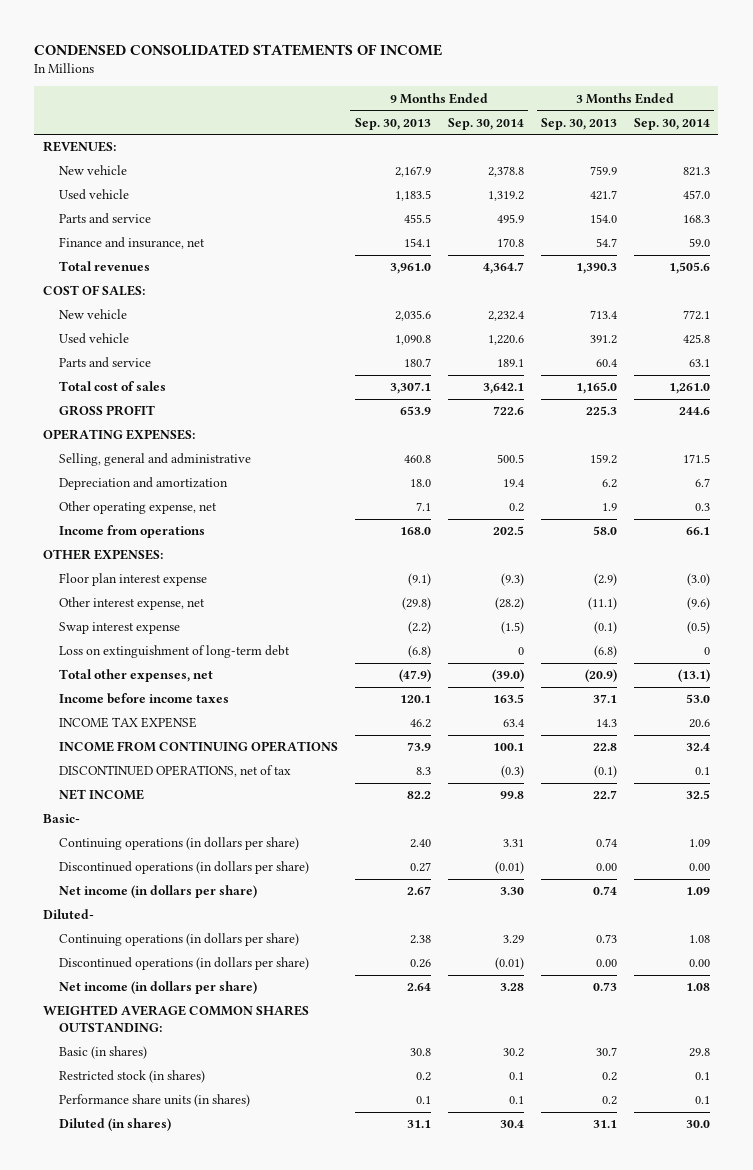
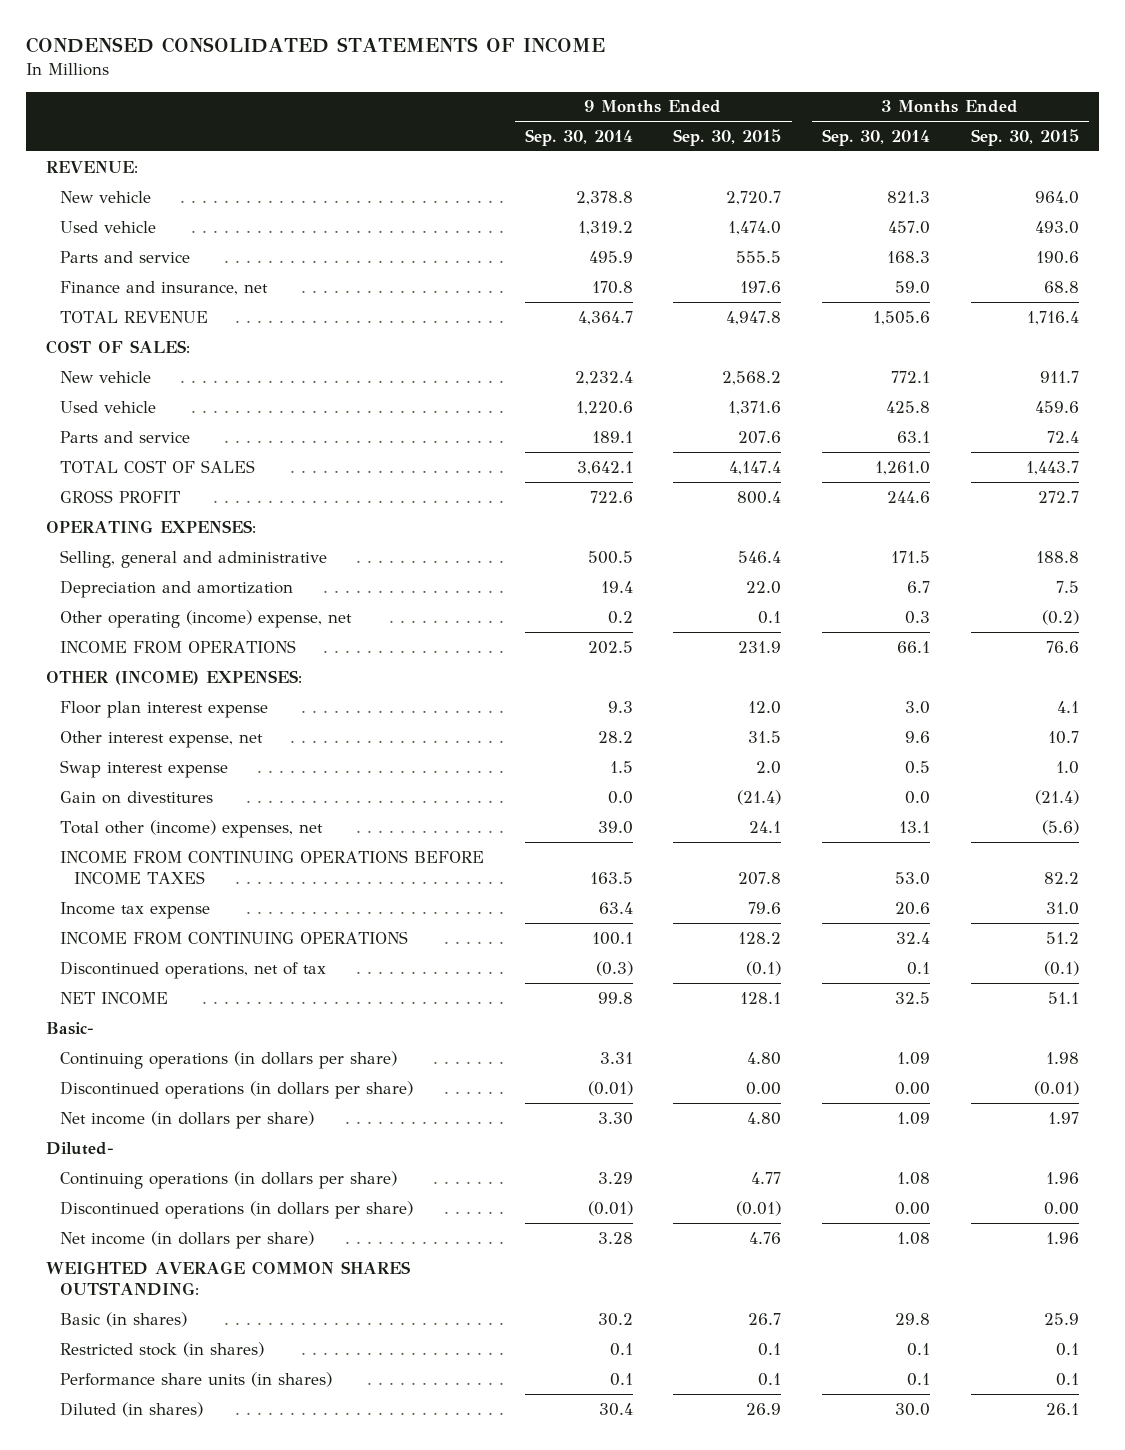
- | 9 Months Ended Sep. 30, 2013 | 9 Months Ended Sep. 30, 2014 | 3 Months Ended Sep. 30, 2013 | 3 Months Ended Sep. 30, 2014
+ | 9 Months Ended Sep. 30, 2014 | 9 Months Ended Sep. 30, 2015 | 3 Months Ended Sep. 30, 2014 | 3 Months Ended Sep. 30, 2015
- REVENUES:
+ REVENUE:
- Total revenues | 3,961.0 | 4,364.7 | 1,390.3 | 1,505.6
+ TOTAL REVENUE | 4,364.7 | 4,947.8 | 1,505.6 | 1,716.4
- Total cost of sales | 3,307.1 | 3,642.1 | 1,165.0 | 1,261.0
+ TOTAL COST OF SALES | 3,642.1 | 4,147.4 | 1,261.0 | 1,443.7
- Other operating expense, net | 7.1 | 0.2 | 1.9 | 0.3
- Income from operations | 168.0 | 202.5 | 58.0 | 66.1
- OTHER EXPENSES:
- Floor plan interest expense | (9.1) | (9.3) | (2.9) | (3.0)
- Other interest expense, net | (29.8) | (28.2) | (11.1) | (9.6)
- Swap interest expense | (2.2) | (1.5) | (0.1) | (0.5)
- Loss on extinguishment of long-term debt | (6.8) | 0 | (6.8) | 0
- Total other expenses, net | (47.9) | (39.0) | (20.9) | (13.1)
- Income before income taxes | 120.1 | 163.5 | 37.1 | 53.0
- INCOME TAX EXPENSE | 46.2 | 63.4 | 14.3 | 20.6
+ Other operating (income) expense, net | 0.2 | 0.1 | 0.3 | (0.2)
+ INCOME FROM OPERATIONS | 202.5 | 231.9 | 66.1 | 76.6
+ OTHER (INCOME) EXPENSES:
+ Floor plan interest expense | 9.3 | 12.0 | 3.0 | 4.1
+ Other interest expense, net | 28.2 | 31.5 | 9.6 | 10.7
+ Swap interest expense | 1.5 | 2.0 | 0.5 | 1.0
+ Gain on divestitures | 0.0 | (21.4) | 0.0 | (21.4)
+ Total other (income) expenses, net | 39.0 | 24.1 | 13.1 | (5.6)
+ INCOME FROM CONTINUING OPERATIONS BEFORE INCOME TAXES | 163.5 | 207.8 | 53.0 | 82.2
+ Income tax expense | 63.4 | 79.6 | 20.6 | 31.0
- DISCONTINUED OPERATIONS, net of tax | 8.3 | (0.3) | (0.1) | 0.1
+ Discontinued operations, net of tax | (0.3) | (0.1) | 0.1 | (0.1)

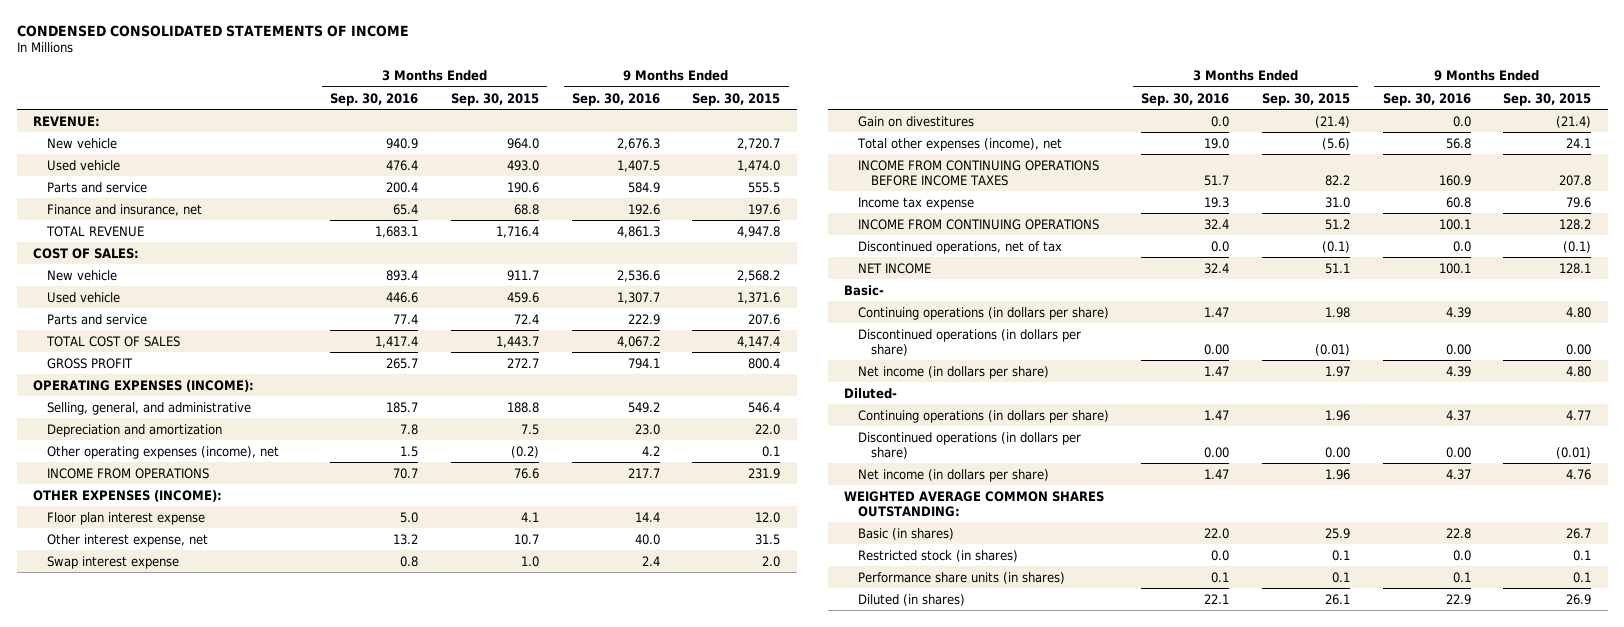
- | 9 Months Ended Sep. 30, 2014 | 9 Months Ended Sep. 30, 2015 | 3 Months Ended Sep. 30, 2014 | 3 Months Ended Sep. 30, 2015
+ | 3 Months Ended Sep. 30, 2016 | 3 Months Ended Sep. 30, 2015 | 9 Months Ended Sep. 30, 2016 | 9 Months Ended Sep. 30, 2015
- OPERATING EXPENSES:
- Selling, general and administrative | 500.5 | 546.4 | 171.5 | 188.8
+ OPERATING EXPENSES (INCOME):
+ Selling, general, and administrative | 185.7 | 188.8 | 549.2 | 546.4
- Other operating (income) expense, net | 0.2 | 0.1 | 0.3 | (0.2)
+ Other operating expenses (income), net | 1.5 | (0.2) | 4.2 | 0.1
- OTHER (INCOME) EXPENSES:
+ OTHER EXPENSES (INCOME):
- Total other (income) expenses, net | 39.0 | 24.1 | 13.1 | (5.6)
+ Total other expenses (income), net | 19.0 | (5.6) | 56.8 | 24.1

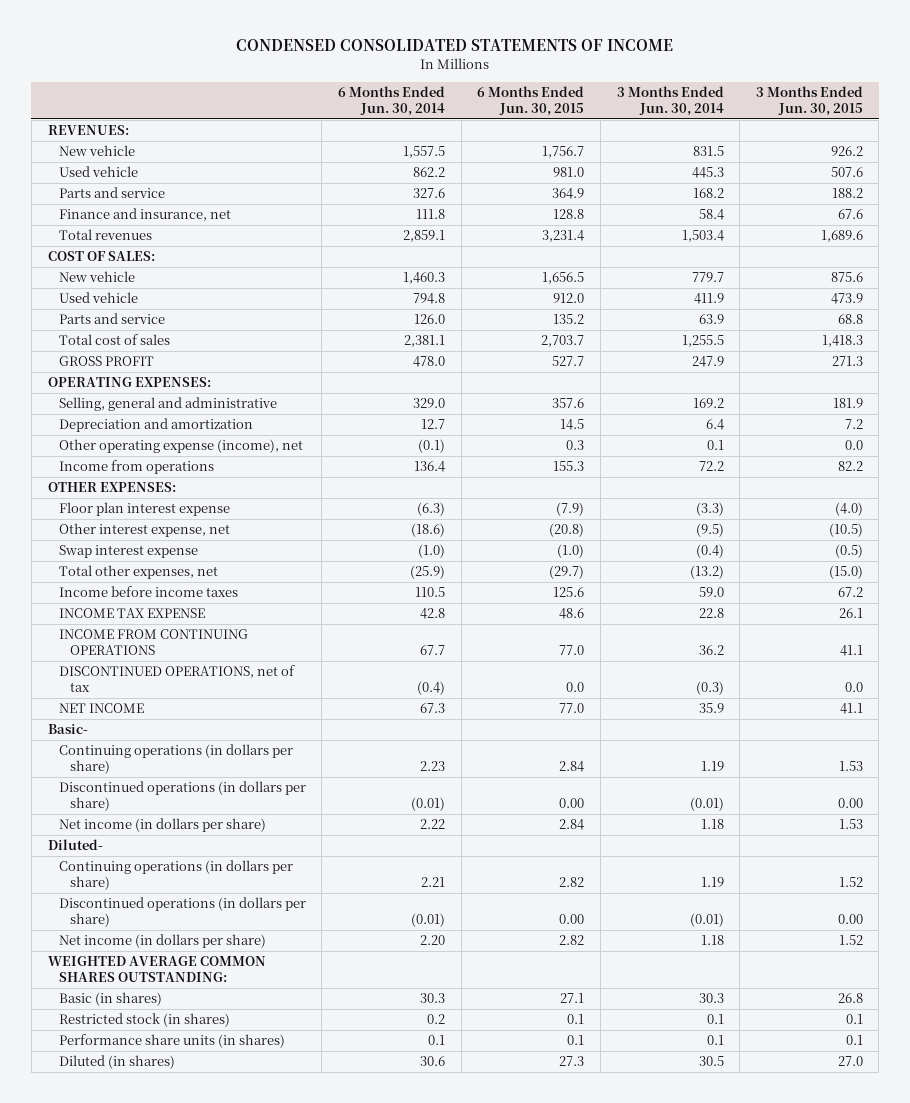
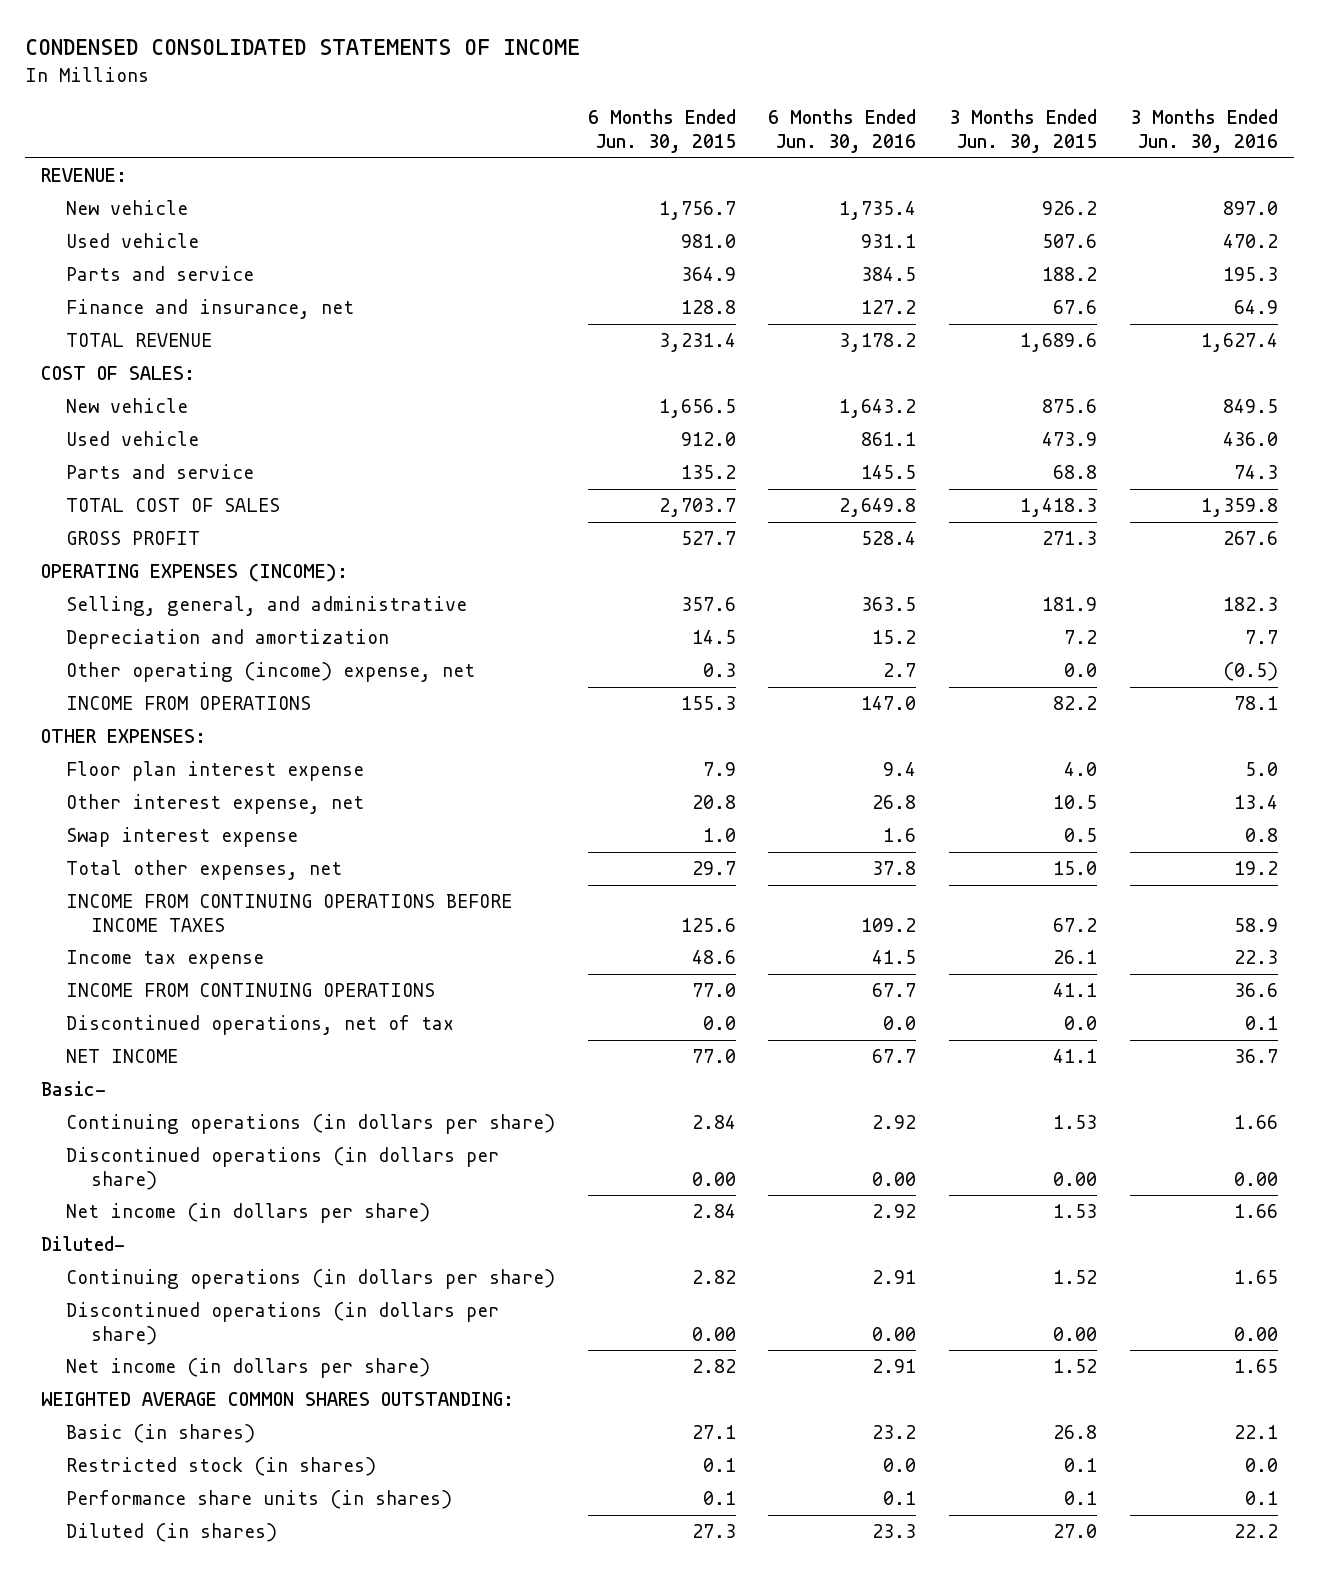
- | 6 Months Ended Jun. 30, 2014 | 6 Months Ended Jun. 30, 2015 | 3 Months Ended Jun. 30, 2014 | 3 Months Ended Jun. 30, 2015
+ | 6 Months Ended Jun. 30, 2015 | 6 Months Ended Jun. 30, 2016 | 3 Months Ended Jun. 30, 2015 | 3 Months Ended Jun. 30, 2016
- REVENUES:
+ REVENUE:
- Total revenues | 2,859.1 | 3,231.4 | 1,503.4 | 1,689.6
+ TOTAL REVENUE | 3,231.4 | 3,178.2 | 1,689.6 | 1,627.4
- Total cost of sales | 2,381.1 | 2,703.7 | 1,255.5 | 1,418.3
+ TOTAL COST OF SALES | 2,703.7 | 2,649.8 | 1,418.3 | 1,359.8
- OPERATING EXPENSES:
- Selling, general and administrative | 329.0 | 357.6 | 169.2 | 181.9
+ OPERATING EXPENSES (INCOME):
+ Selling, general, and administrative | 357.6 | 363.5 | 181.9 | 182.3
- Other operating expense (income), net | (0.1) | 0.3 | 0.1 | 0.0
- Income from operations | 136.4 | 155.3 | 72.2 | 82.2
+ Other operating (income) expense, net | 0.3 | 2.7 | 0.0 | (0.5)
+ INCOME FROM OPERATIONS | 155.3 | 147.0 | 82.2 | 78.1
- Floor plan interest expense | (6.3) | (7.9) | (3.3) | (4.0)
- Other interest expense, net | (18.6) | (20.8) | (9.5) | (10.5)
- Swap interest expense | (1.0) | (1.0) | (0.4) | (0.5)
- Total other expenses, net | (25.9) | (29.7) | (13.2) | (15.0)
- Income before income taxes | 110.5 | 125.6 | 59.0 | 67.2
- INCOME TAX EXPENSE | 42.8 | 48.6 | 22.8 | 26.1
+ Floor plan interest expense | 7.9 | 9.4 | 4.0 | 5.0
+ Other interest expense, net | 20.8 | 26.8 | 10.5 | 13.4
+ Swap interest expense | 1.0 | 1.6 | 0.5 | 0.8
+ Total other expenses, net | 29.7 | 37.8 | 15.0 | 19.2
+ INCOME FROM CONTINUING OPERATIONS BEFORE INCOME TAXES | 125.6 | 109.2 | 67.2 | 58.9
+ Income tax expense | 48.6 | 41.5 | 26.1 | 22.3
- DISCONTINUED OPERATIONS, net of tax | (0.4) | 0.0 | (0.3) | 0.0
+ Discontinued operations, net of tax | 0.0 | 0.0 | 0.0 | 0.1

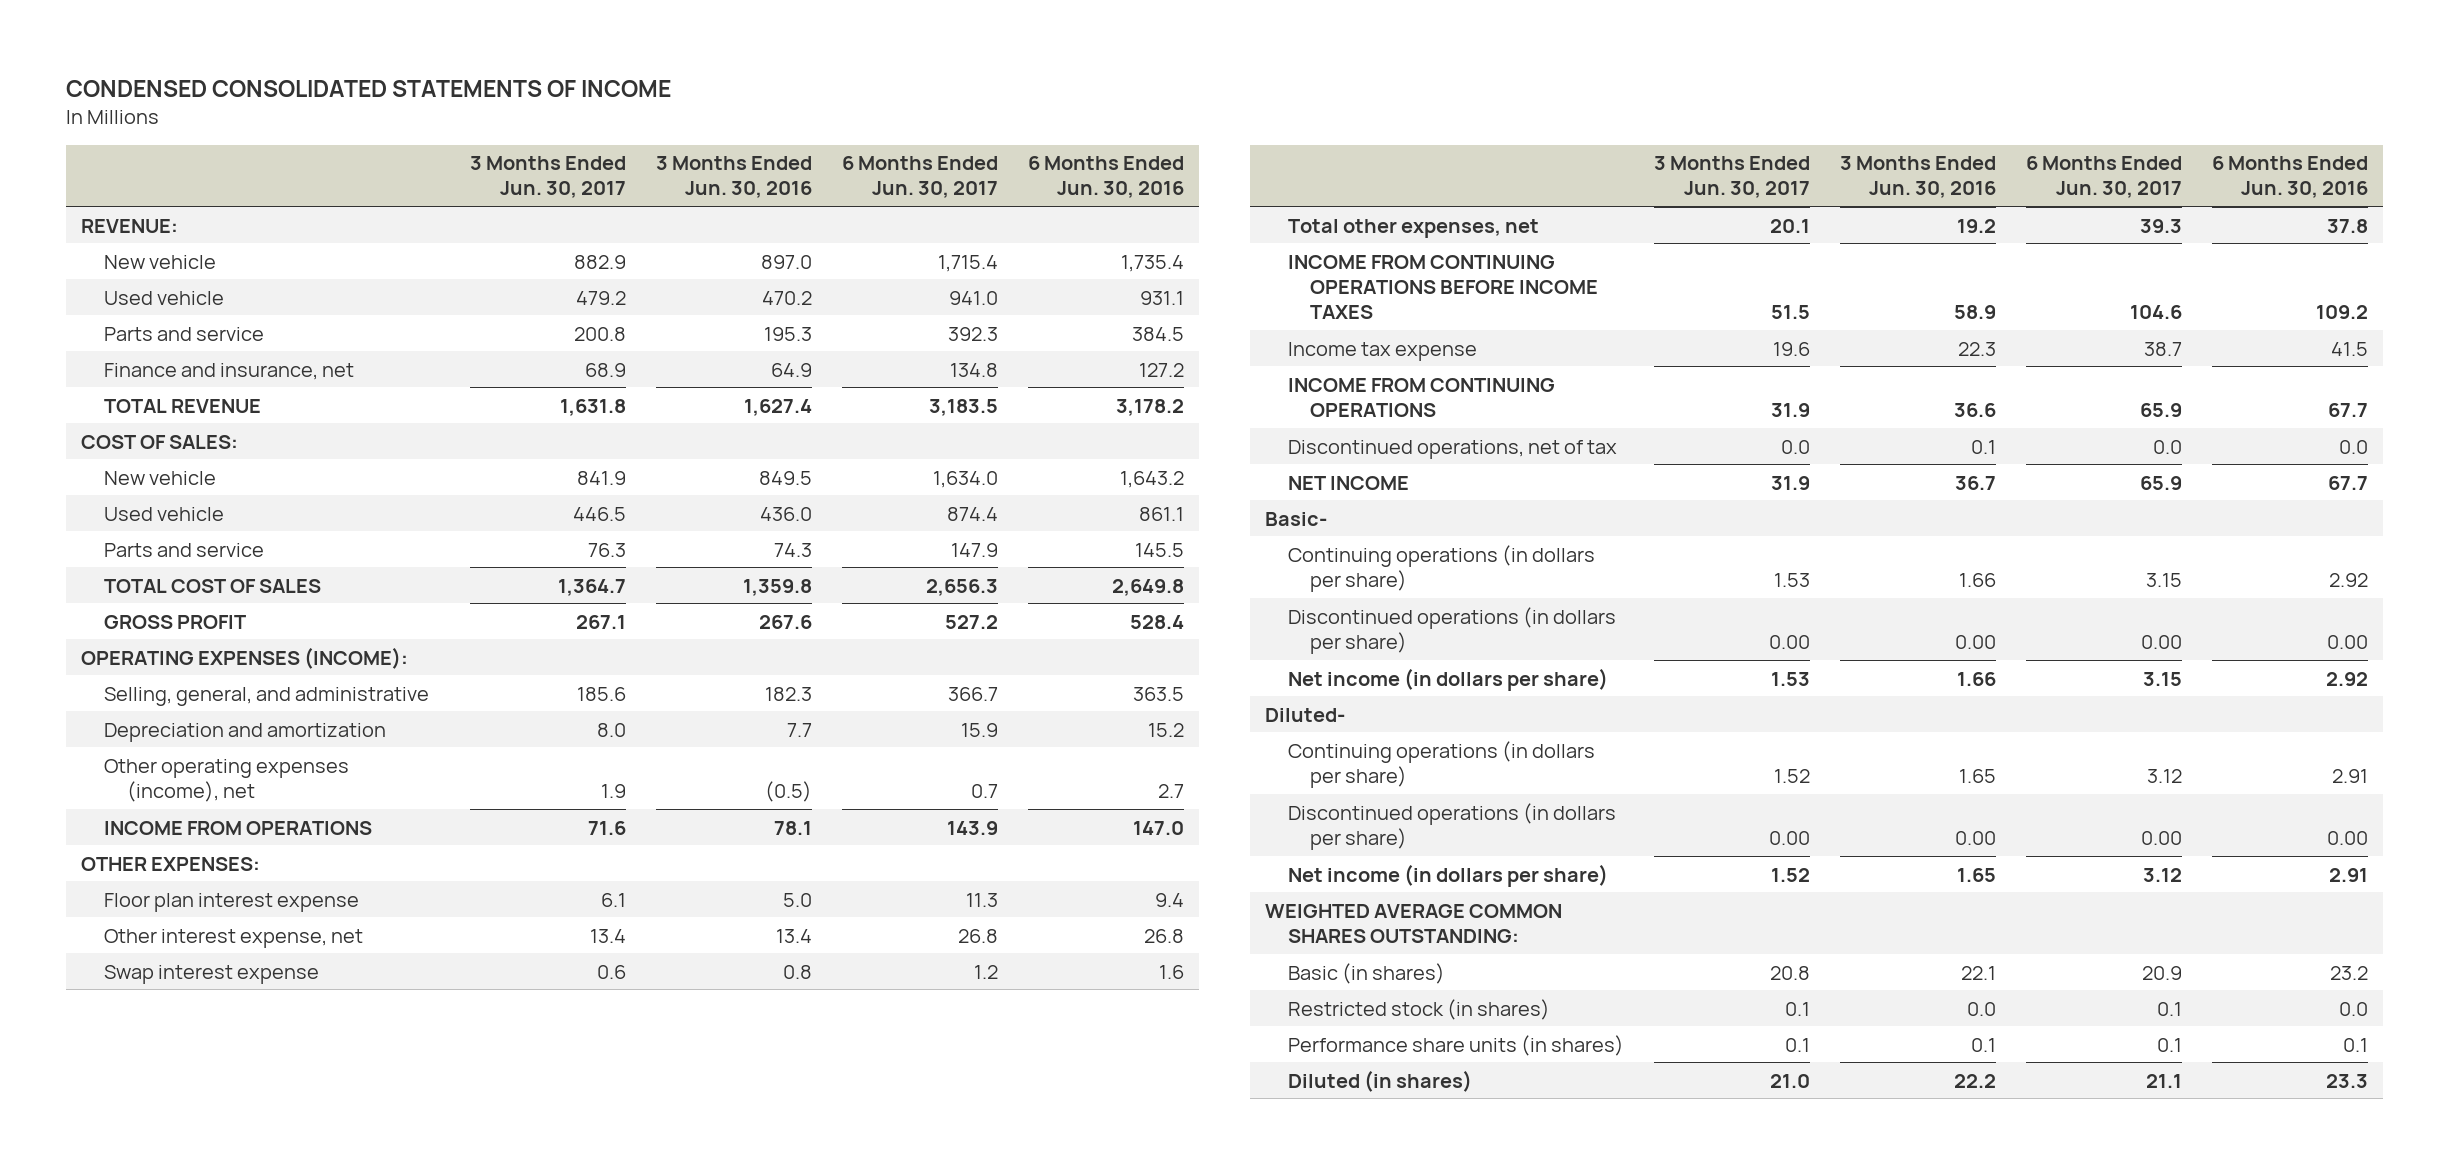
- | 6 Months Ended Jun. 30, 2015 | 6 Months Ended Jun. 30, 2016 | 3 Months Ended Jun. 30, 2015 | 3 Months Ended Jun. 30, 2016
+ | 3 Months Ended Jun. 30, 2017 | 3 Months Ended Jun. 30, 2016 | 6 Months Ended Jun. 30, 2017 | 6 Months Ended Jun. 30, 2016
- Other operating (income) expense, net | 0.3 | 2.7 | 0.0 | (0.5)
+ Other operating expenses (income), net | 1.9 | (0.5) | 0.7 | 2.7

